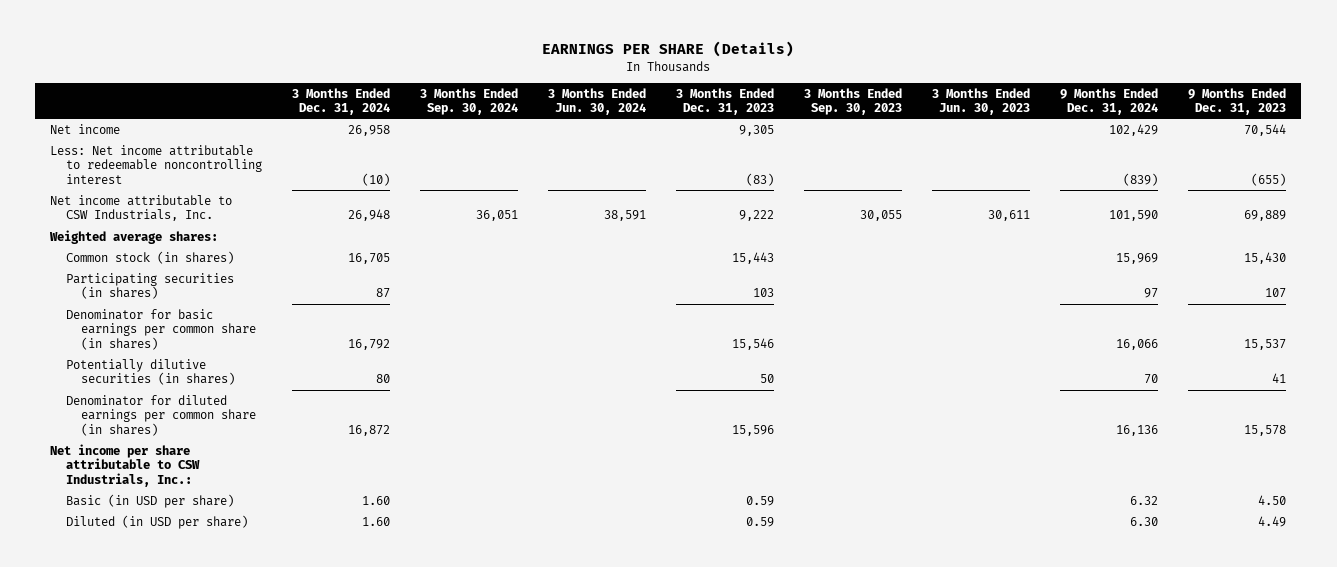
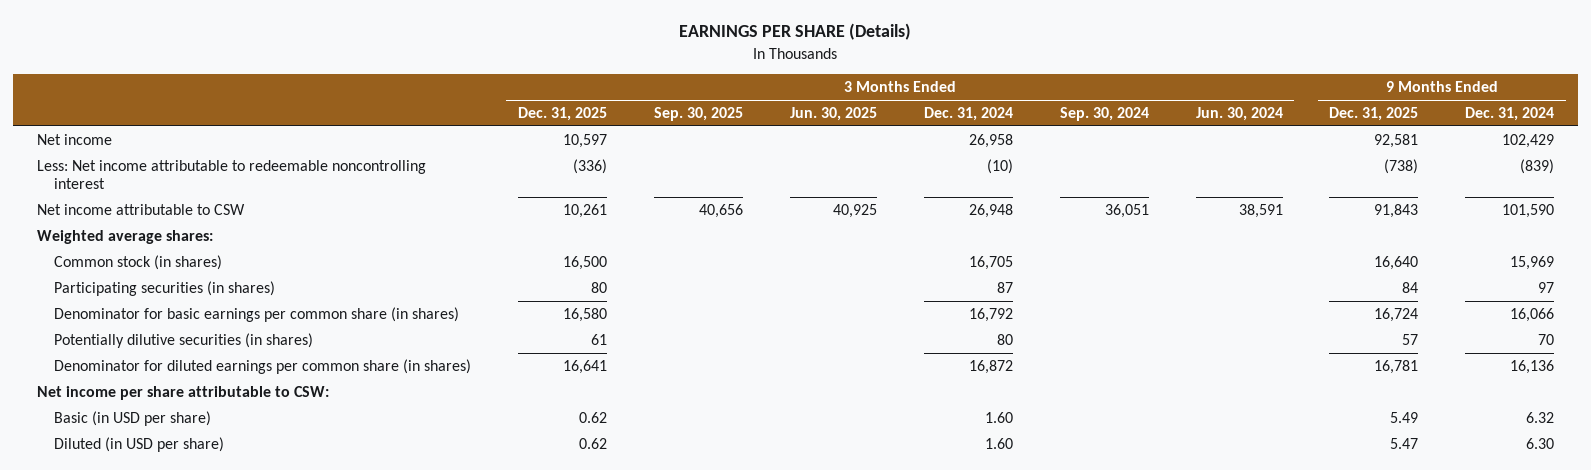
- | 3 Months Ended Dec. 31, 2024 | 3 Months Ended Sep. 30, 2024 | 3 Months Ended Jun. 30, 2024 | 3 Months Ended Dec. 31, 2023 | 3 Months Ended Sep. 30, 2023 | 3 Months Ended Jun. 30, 2023 | 9 Months Ended Dec. 31, 2024 | 9 Months Ended Dec. 31, 2023
+ | 3 Months Ended Dec. 31, 2025 | 3 Months Ended Sep. 30, 2025 | 3 Months Ended Jun. 30, 2025 | 3 Months Ended Dec. 31, 2024 | 3 Months Ended Sep. 30, 2024 | 3 Months Ended Jun. 30, 2024 | 9 Months Ended Dec. 31, 2025 | 9 Months Ended Dec. 31, 2024
- Net income attributable to CSW Industrials, Inc. | 26,948 | 36,051 | 38,591 | 9,222 | 30,055 | 30,611 | 101,590 | 69,889
+ Net income attributable to CSW | 10,261 | 40,656 | 40,925 | 26,948 | 36,051 | 38,591 | 91,843 | 101,590
- Net income per share attributable to CSW Industrials, Inc.:
+ Net income per share attributable to CSW:

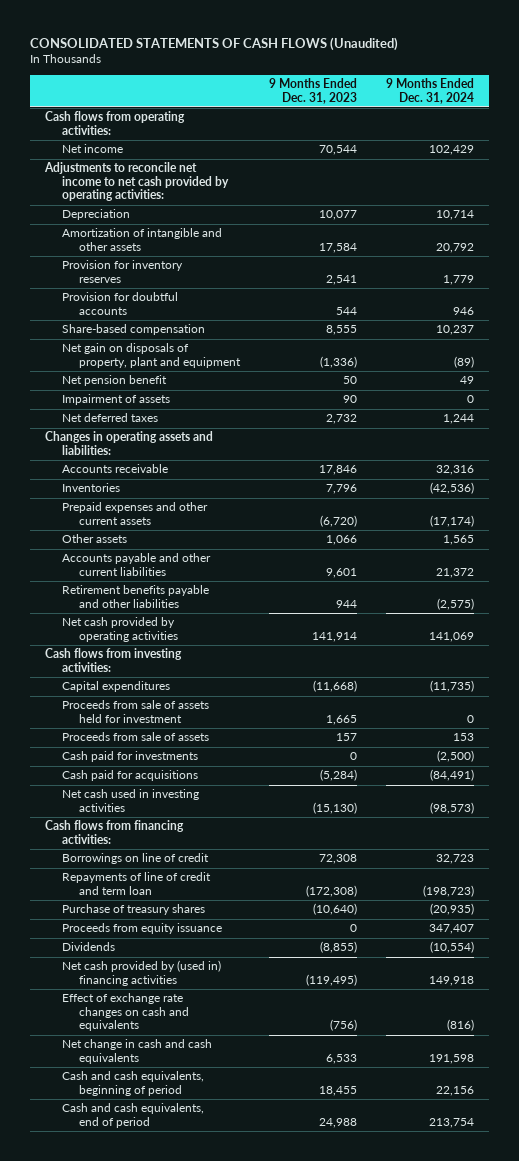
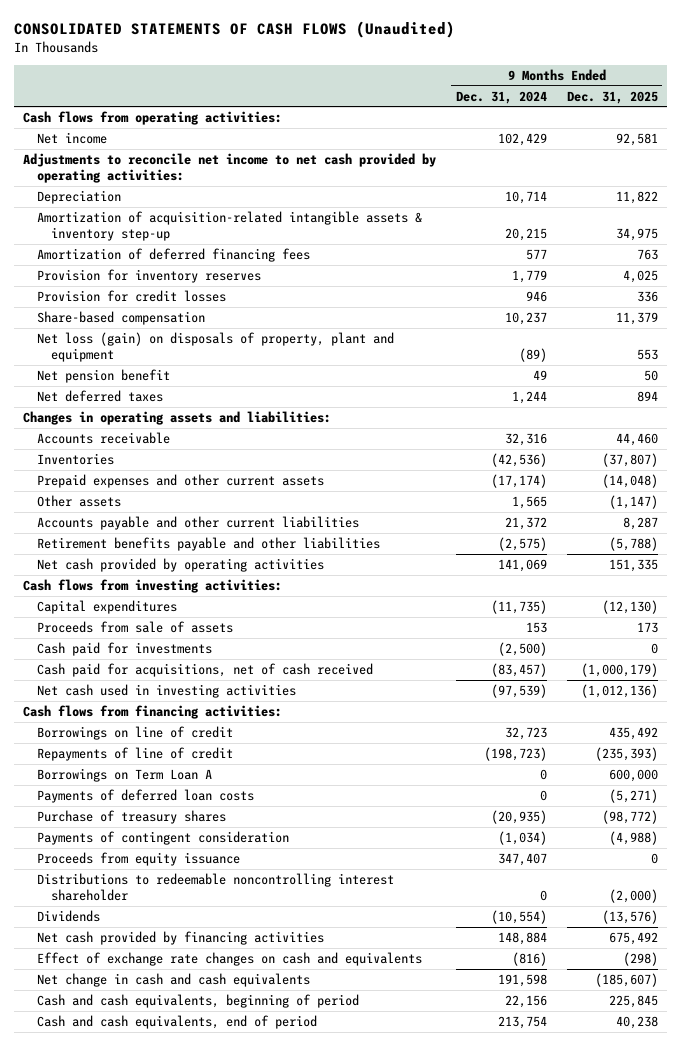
- | 9 Months Ended Dec. 31, 2023 | 9 Months Ended Dec. 31, 2024
+ | 9 Months Ended Dec. 31, 2024 | 9 Months Ended Dec. 31, 2025
- Amortization of intangible and other assets | 17,584 | 20,792
+ Amortization of acquisition-related intangible assets & inventory step-up | 20,215 | 34,975
+ Amortization of deferred financing fees | 577 | 763
- Provision for doubtful accounts | 544 | 946
+ Provision for credit losses | 946 | 336
- Net gain on disposals of property, plant and equipment | (1,336) | (89)
+ Net loss (gain) on disposals of property, plant and equipment | (89) | 553
- Impairment of assets | 90 | 0
- Proceeds from sale of assets held for investment | 1,665 | 0
- Cash paid for acquisitions | (5,284) | (84,491)
- Net cash used in investing activities | (15,130) | (98,573)
+ Cash paid for acquisitions, net of cash received | (83,457) | (1,000,179)
+ Net cash used in investing activities | (97,539) | (1,012,136)
- Repayments of line of credit and term loan | (172,308) | (198,723)
+ Repayments of line of credit | (198,723) | (235,393)
+ Borrowings on Term Loan A | 0 | 600,000
+ Payments of deferred loan costs | 0 | (5,271)
+ Payments of contingent consideration | (1,034) | (4,988)
+ Distributions to redeemable noncontrolling interest shareholder | 0 | (2,000)
- Net cash provided by (used in) financing activities | (119,495) | 149,918
+ Net cash provided by financing activities | 148,884 | 675,492

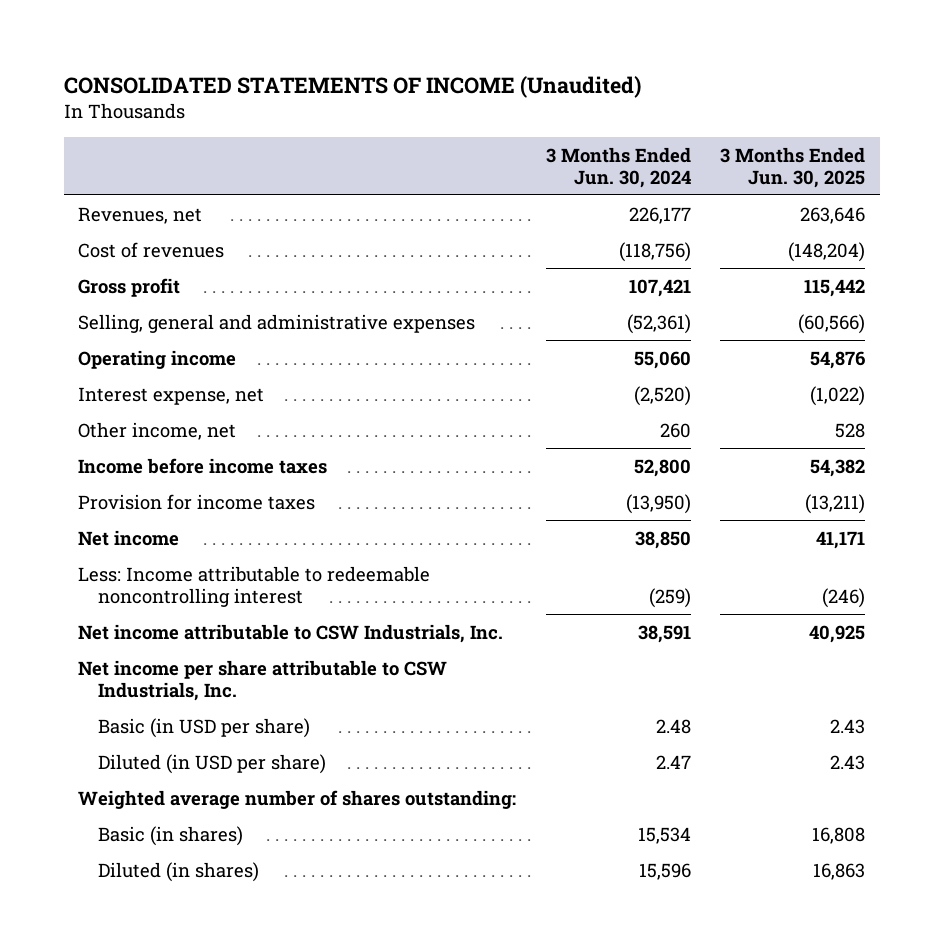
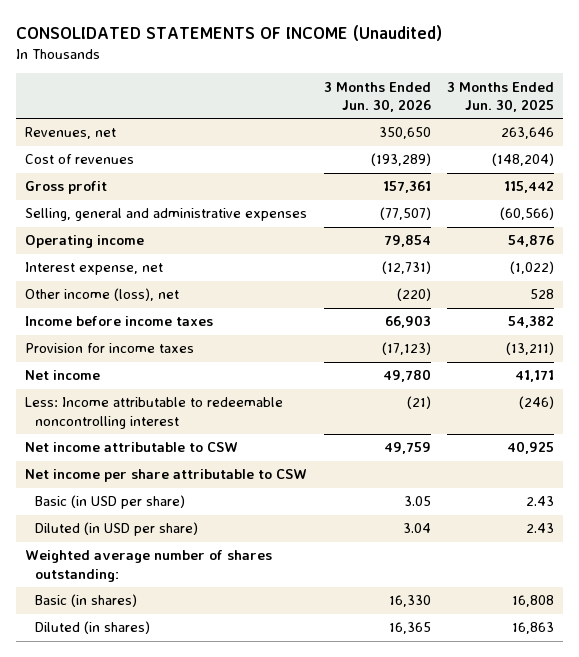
- | 3 Months Ended Jun. 30, 2024 | 3 Months Ended Jun. 30, 2025
+ | 3 Months Ended Jun. 30, 2026 | 3 Months Ended Jun. 30, 2025
- Other income, net | 260 | 528
+ Other income (loss), net | (220) | 528
- Net income attributable to CSW Industrials, Inc. | 38,591 | 40,925
- Net income per share attributable to CSW Industrials, Inc.
+ Net income attributable to CSW | 49,759 | 40,925
+ Net income per share attributable to CSW

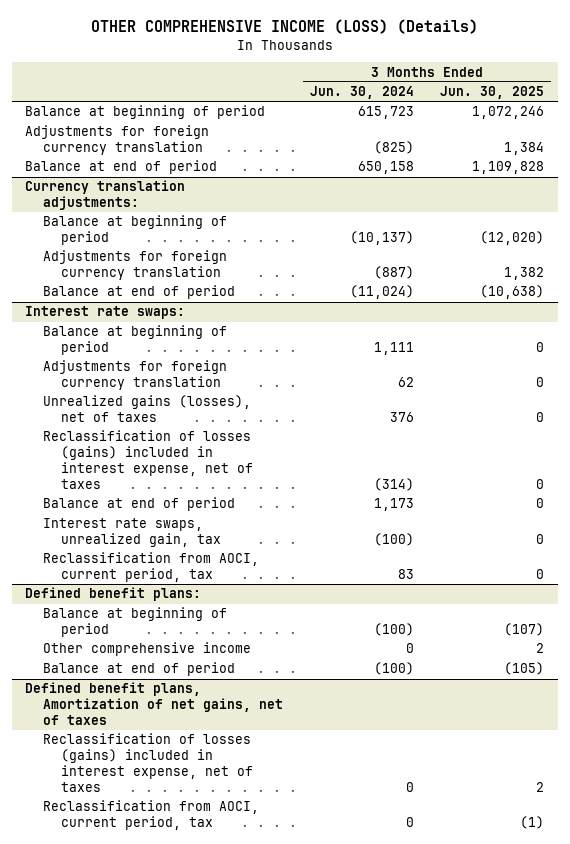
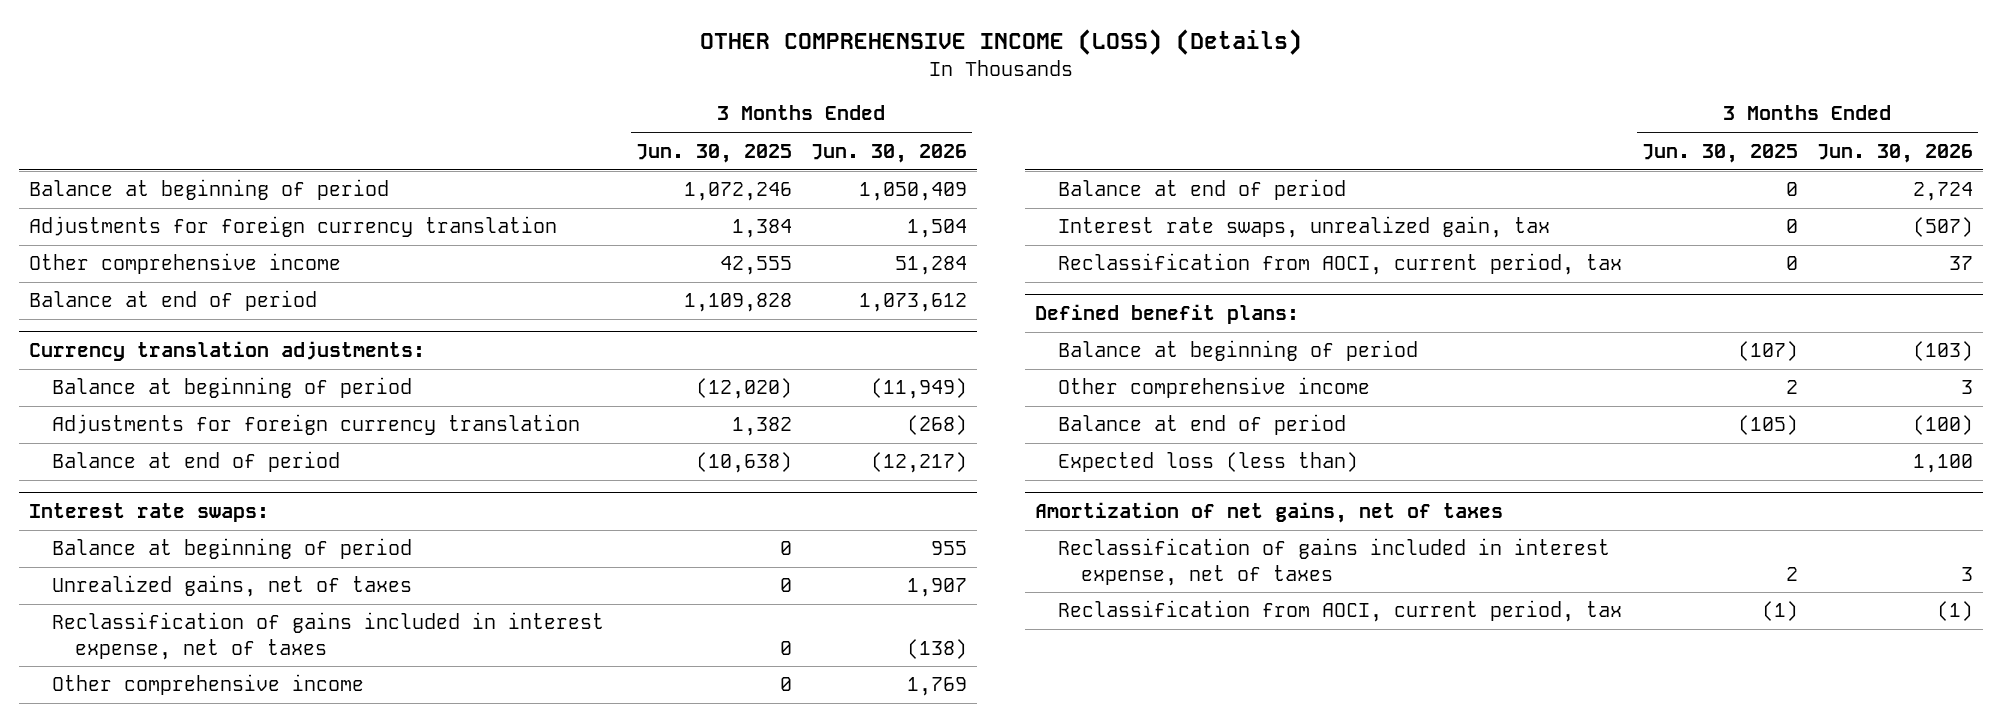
- | 3 Months Ended Jun. 30, 2024 | 3 Months Ended Jun. 30, 2025
+ | 3 Months Ended Jun. 30, 2025 | 3 Months Ended Jun. 30, 2026
+ Other comprehensive income | 42,555 | 51,284
@ Interest rate swaps:
- Adjustments for foreign currency translation | 62 | 0
- Unrealized gains (losses), net of taxes | 376 | 0
- Reclassification of losses (gains) included in interest expense, net of taxes | (314) | 0
+ Unrealized gains, net of taxes | 0 | 1,907
+ Reclassification of gains included in interest expense, net of taxes | 0 | (138)
+ Other comprehensive income | 0 | 1,769
- Defined benefit plans, Amortization of net gains, net of taxes
- Reclassification of losses (gains) included in interest expense, net of taxes | 0 | 2
@ Defined benefit plans:
+ Expected loss (less than) | | 1,100
+ Amortization of net gains, net of taxes
+ Reclassification of gains included in interest expense, net of taxes | 2 | 3

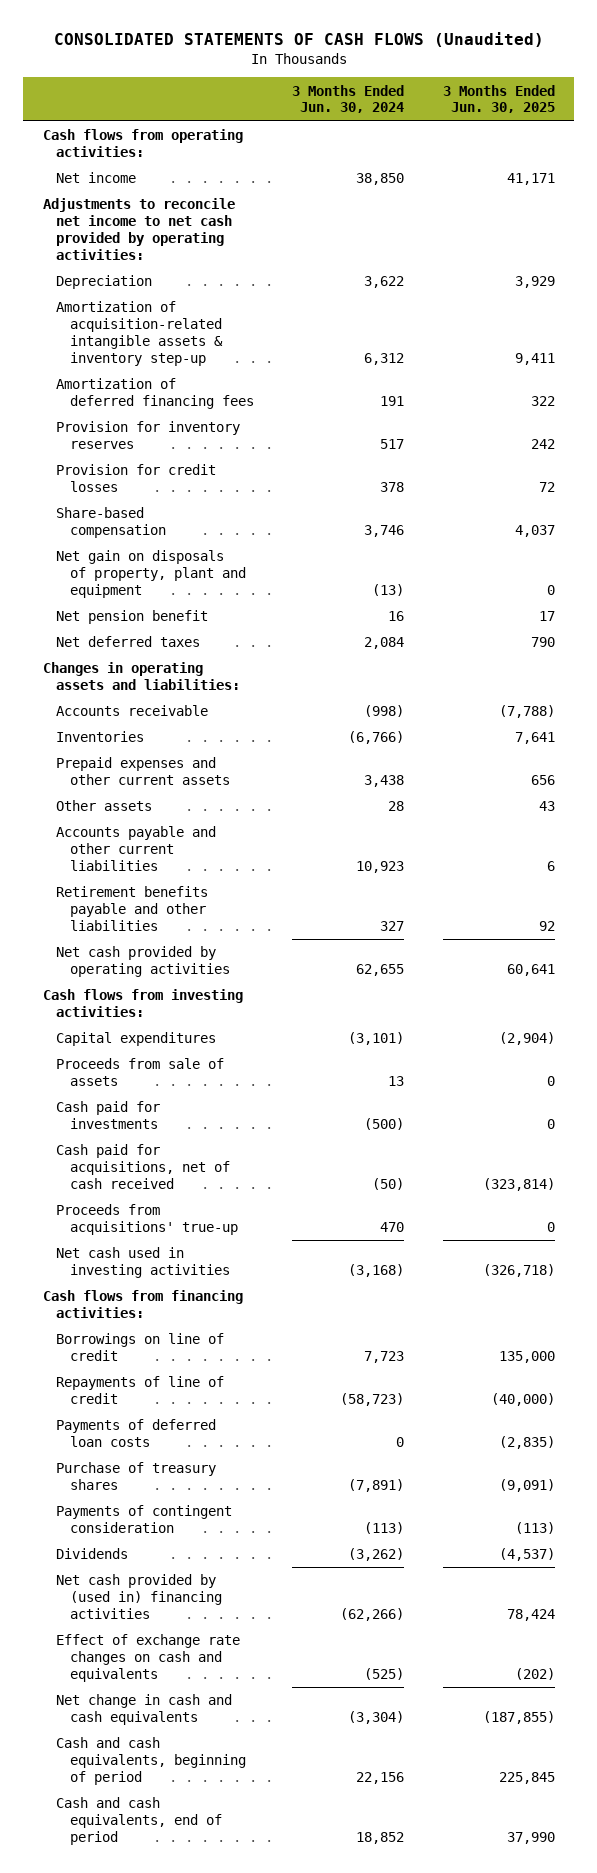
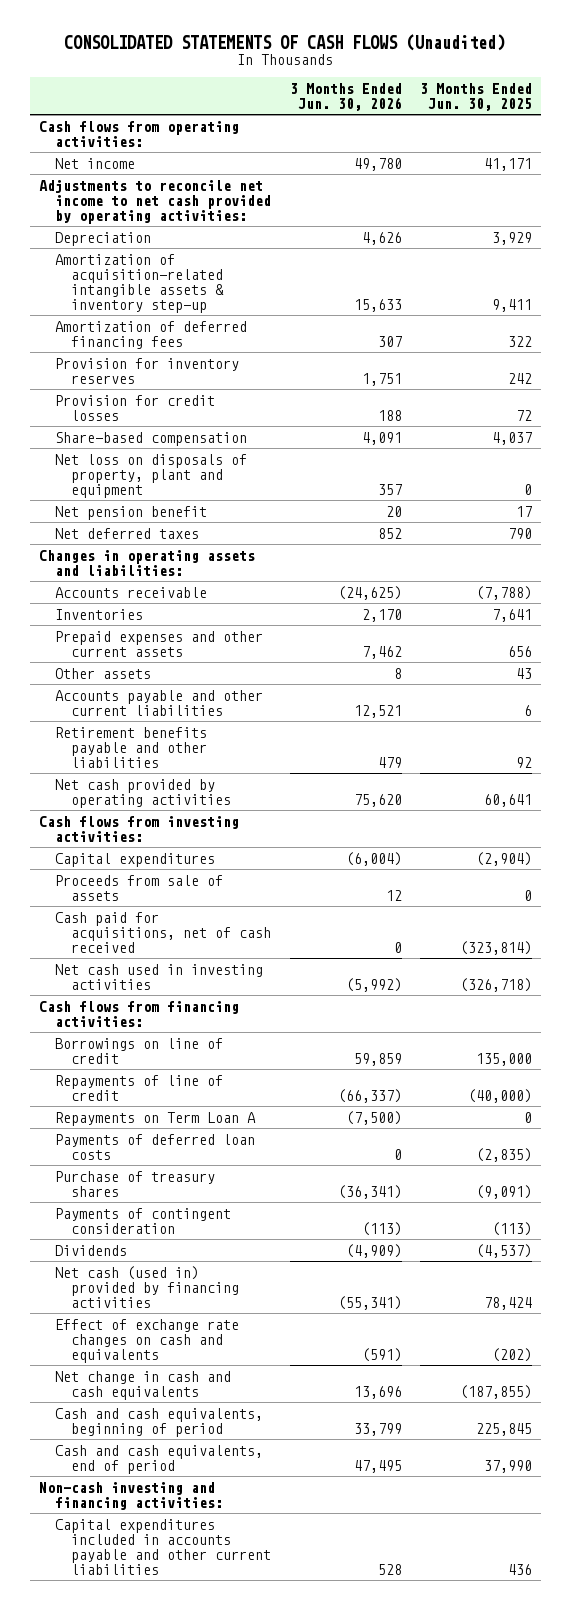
- | 3 Months Ended Jun. 30, 2024 | 3 Months Ended Jun. 30, 2025
+ | 3 Months Ended Jun. 30, 2026 | 3 Months Ended Jun. 30, 2025
- Net gain on disposals of property, plant and equipment | (13) | 0
+ Net loss on disposals of property, plant and equipment | 357 | 0
- Cash paid for investments | (500) | 0
- Proceeds from acquisitions' true-up | 470 | 0
+ Repayments on Term Loan A | (7,500) | 0
- Net cash provided by (used in) financing activities | (62,266) | 78,424
+ Net cash (used in) provided by financing activities | (55,341) | 78,424
+ Non-cash investing and financing activities:
+ Capital expenditures included in accounts payable and other current liabilities | 528 | 436

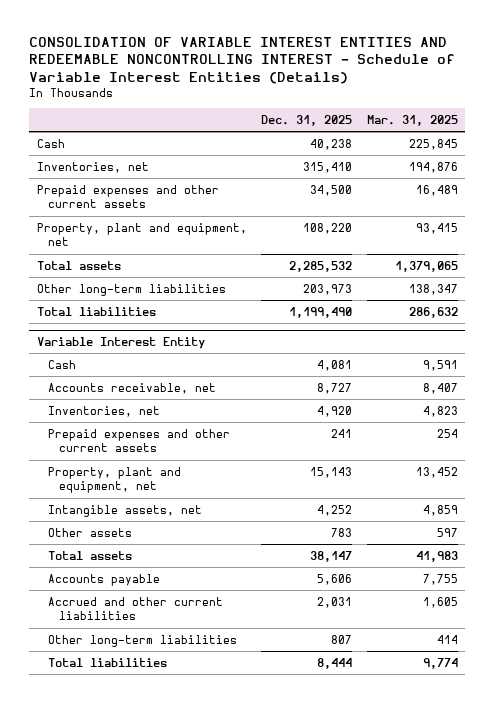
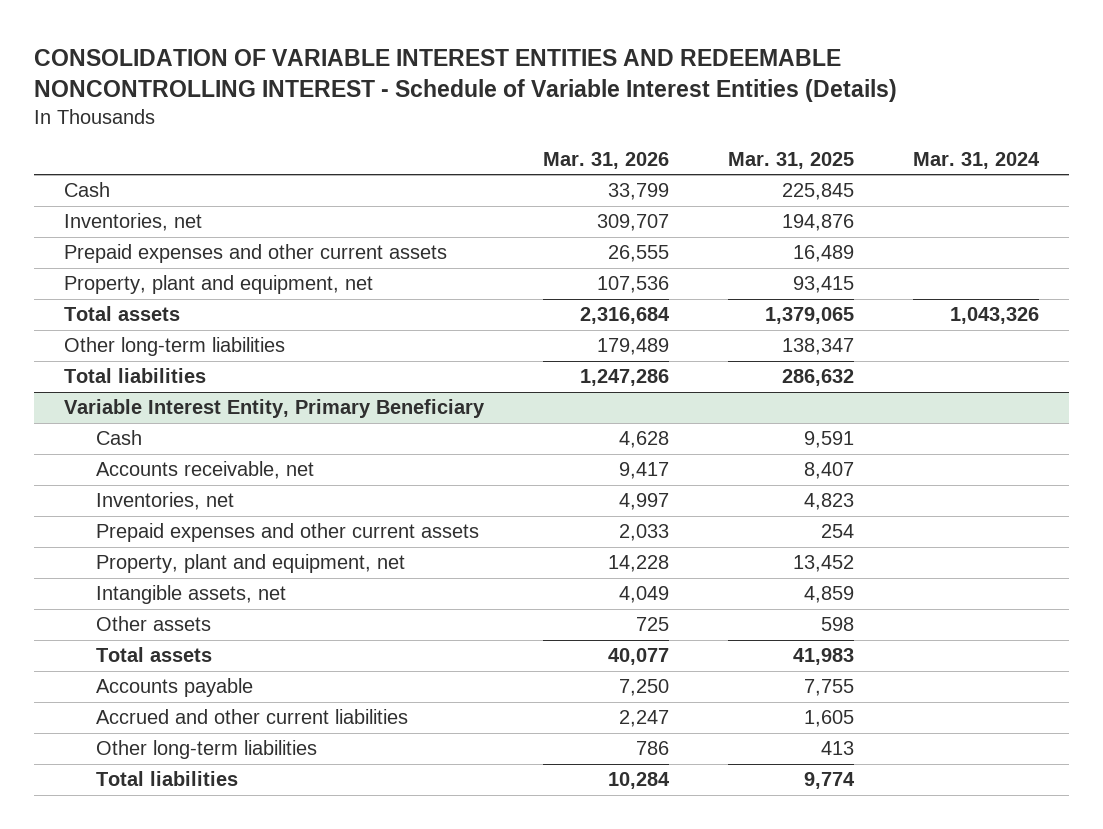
- | Dec. 31, 2025 | Mar. 31, 2025
+ | Mar. 31, 2026 | Mar. 31, 2025 | Mar. 31, 2024
- Variable Interest Entity
+ Variable Interest Entity, Primary Beneficiary
- Other assets | 783 | 597
+ Other assets | 725 | 598 |
- Other long-term liabilities | 807 | 414
+ Other long-term liabilities | 786 | 413 |

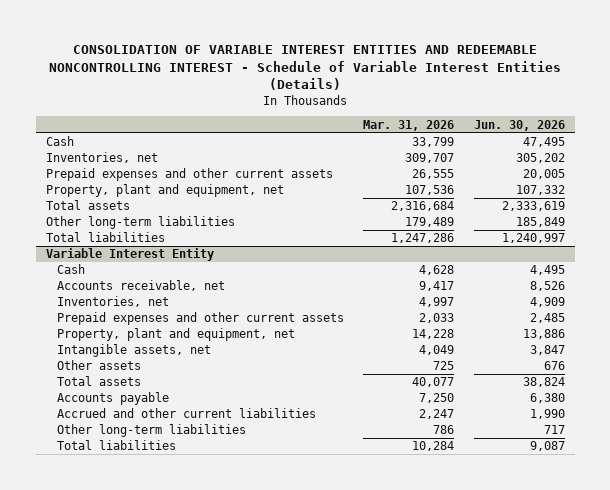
- | Mar. 31, 2026 | Mar. 31, 2025 | Mar. 31, 2024
+ | Mar. 31, 2026 | Jun. 30, 2026
- Variable Interest Entity, Primary Beneficiary
+ Variable Interest Entity

